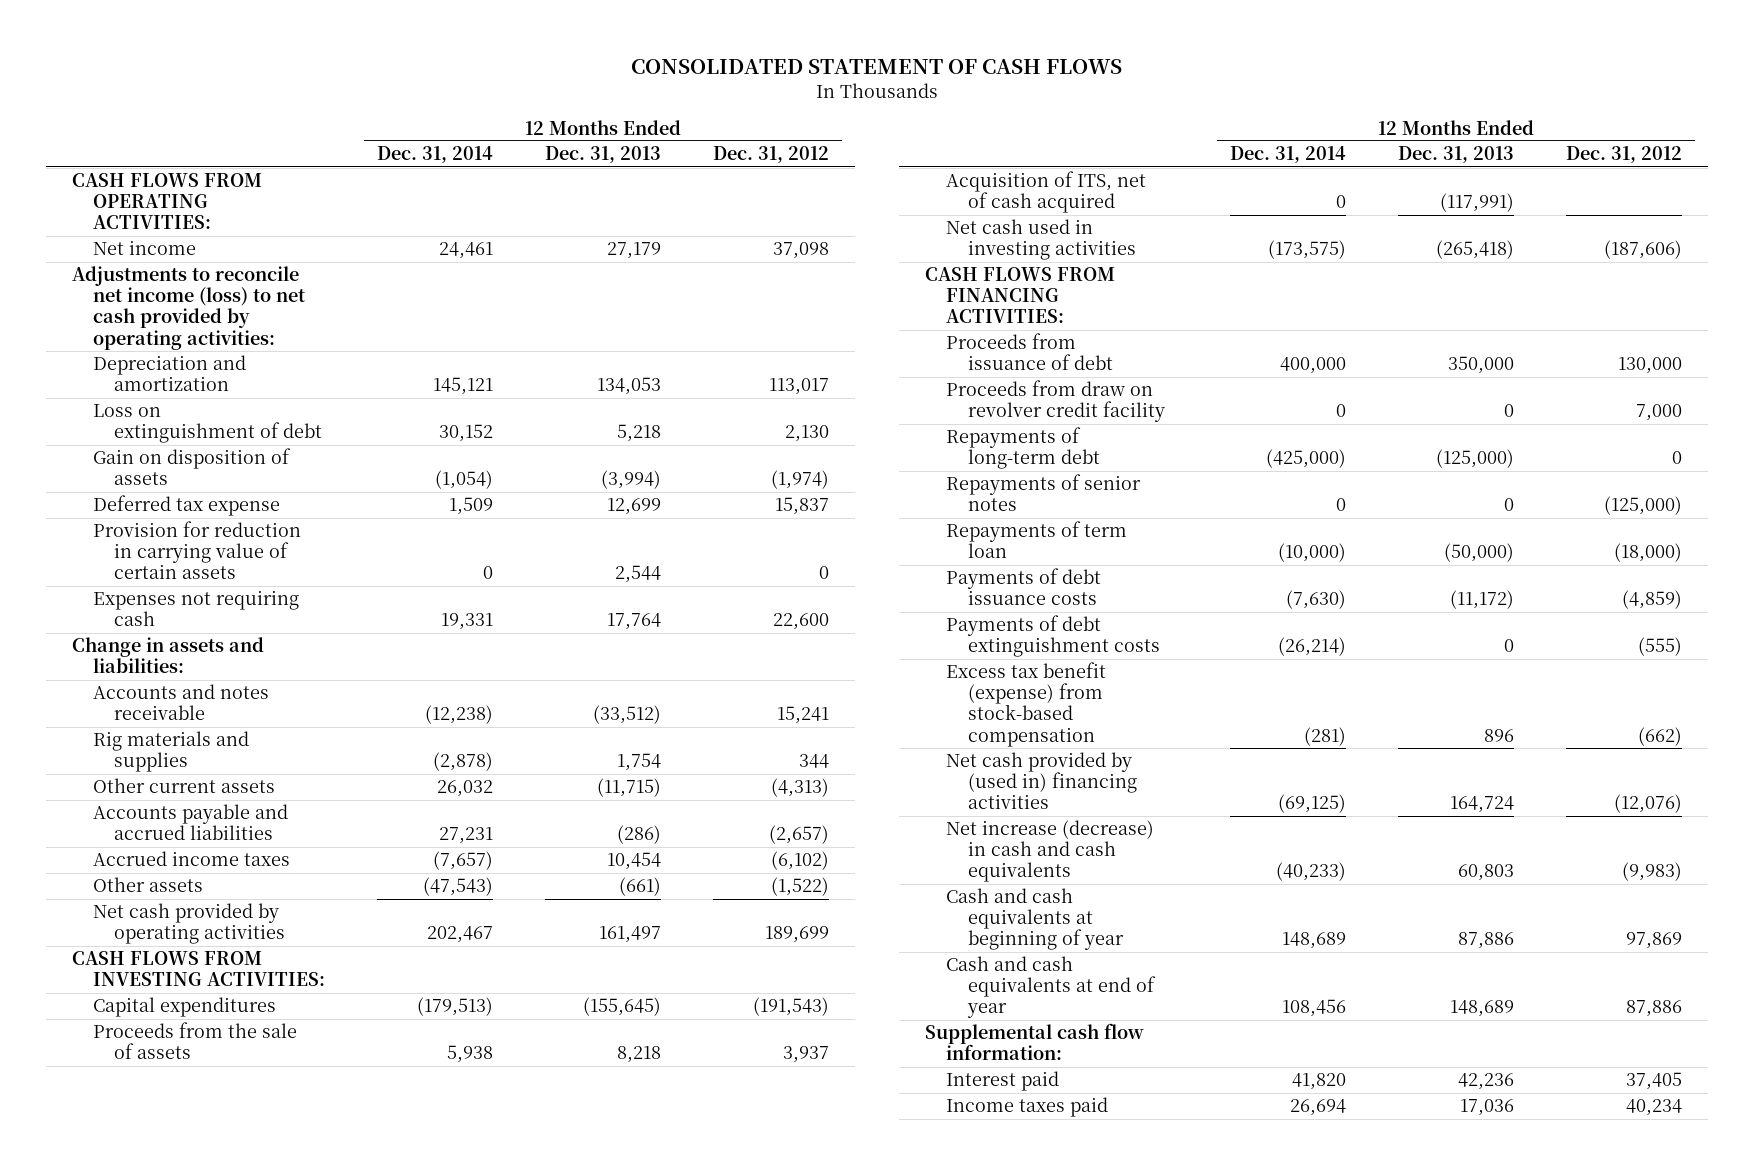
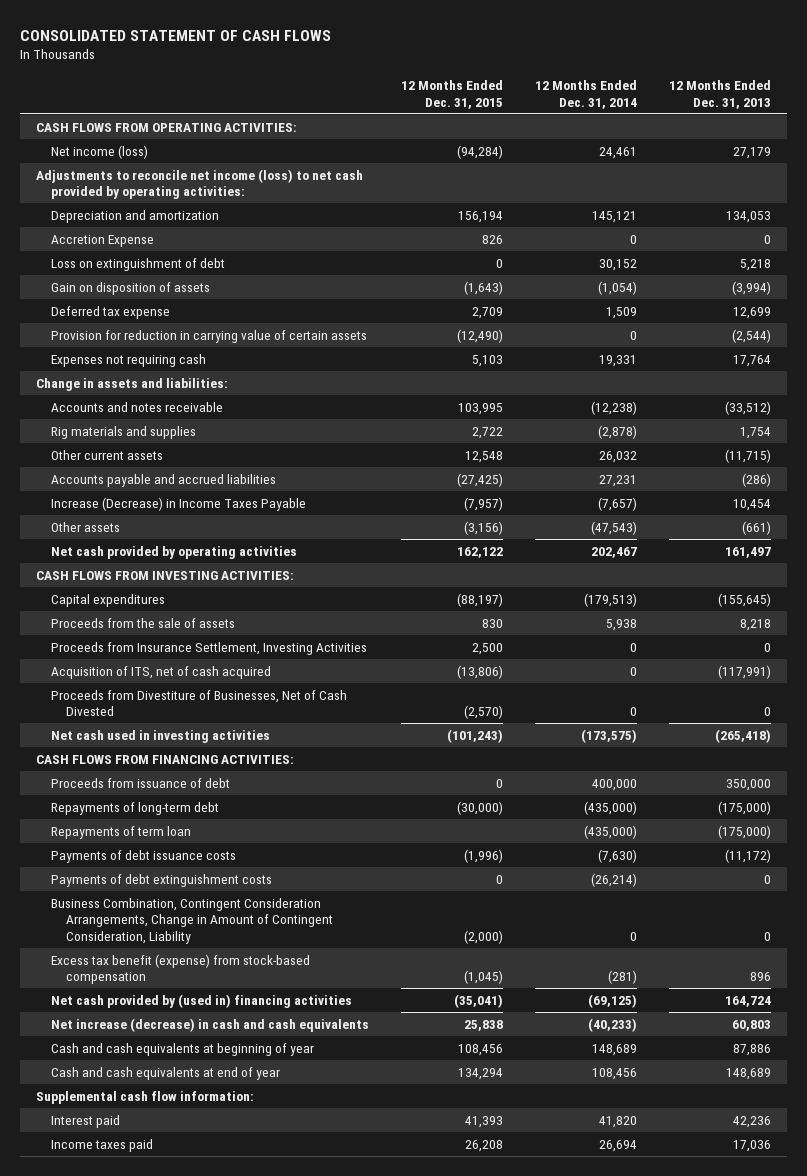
- | 12 Months Ended Dec. 31, 2014 | 12 Months Ended Dec. 31, 2013 | 12 Months Ended Dec. 31, 2012
+ | 12 Months Ended Dec. 31, 2015 | 12 Months Ended Dec. 31, 2014 | 12 Months Ended Dec. 31, 2013
- Net income | 24,461 | 27,179 | 37,098
+ Net income (loss) | (94,284) | 24,461 | 27,179
+ Accretion Expense | 826 | 0 | 0
- Provision for reduction in carrying value of certain assets | 0 | 2,544 | 0
+ Provision for reduction in carrying value of certain assets | (12,490) | 0 | (2,544)
- Accrued income taxes | (7,657) | 10,454 | (6,102)
+ Increase (Decrease) in Income Taxes Payable | (7,957) | (7,657) | 10,454
+ Proceeds from Insurance Settlement, Investing Activities | 2,500 | 0 | 0
+ Proceeds from Divestiture of Businesses, Net of Cash Divested | (2,570) | 0 | 0
- Proceeds from draw on revolver credit facility | 0 | 0 | 7,000
- Repayments of long-term debt | (425,000) | (125,000) | 0
- Repayments of senior notes | 0 | 0 | (125,000)
- Repayments of term loan | (10,000) | (50,000) | (18,000)
+ Repayments of long-term debt | (30,000) | (435,000) | (175,000)
+ Repayments of term loan | | (435,000) | (175,000)
+ Business Combination, Contingent Consideration Arrangements, Change in Amount of Contingent Consideration, Liability | (2,000) | 0 | 0

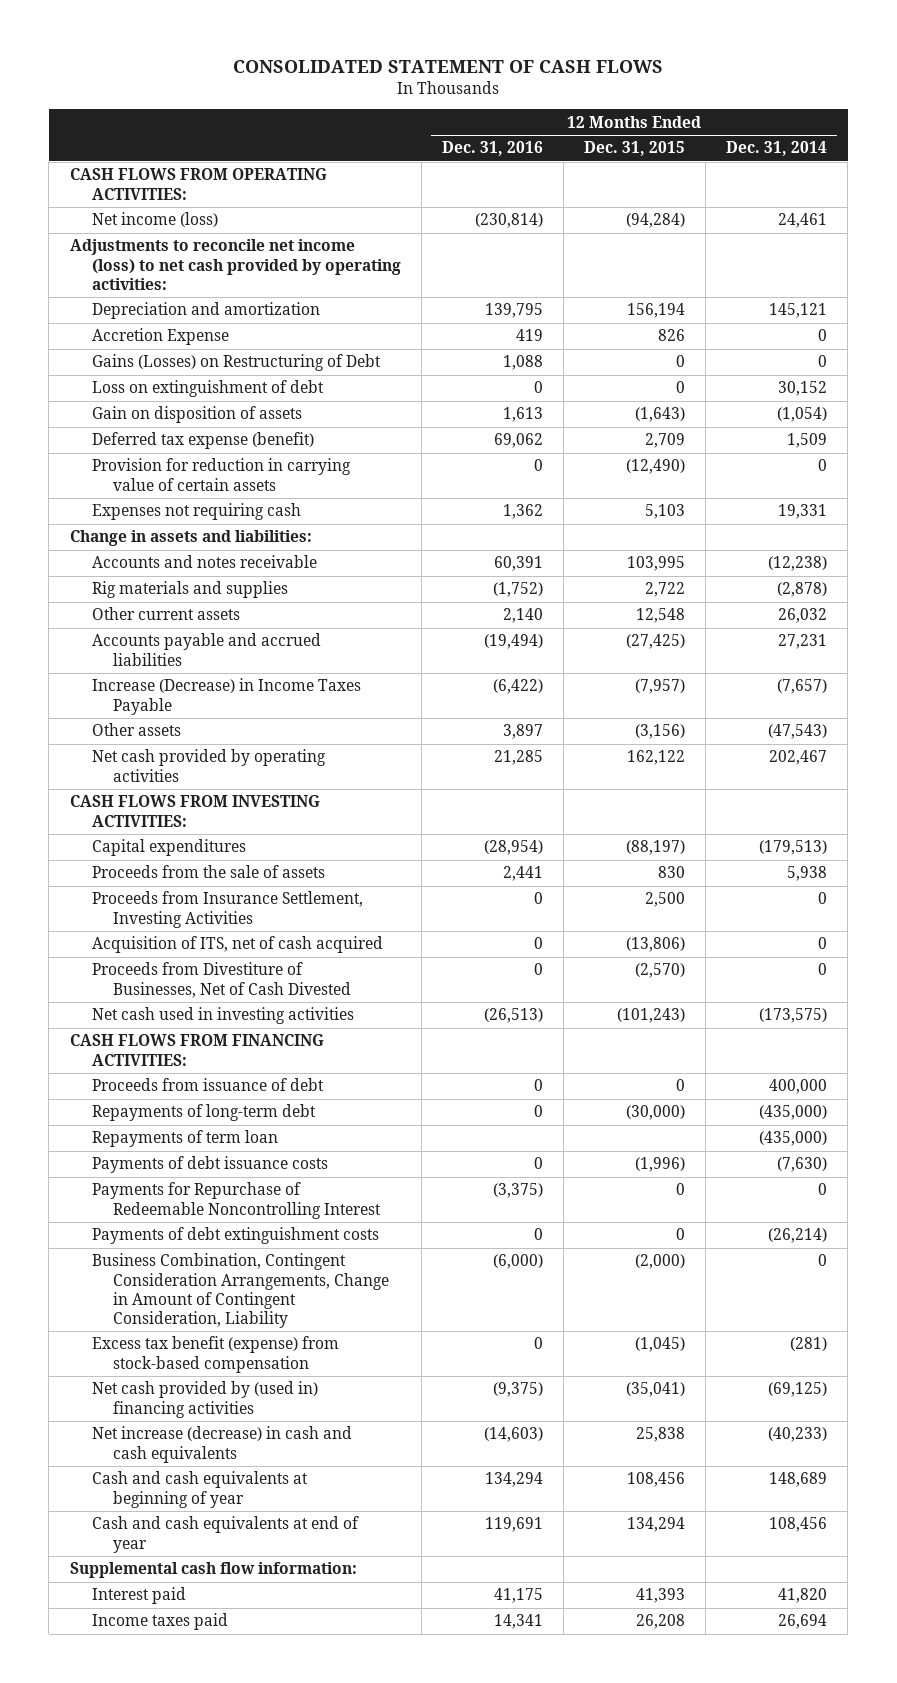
- | 12 Months Ended Dec. 31, 2015 | 12 Months Ended Dec. 31, 2014 | 12 Months Ended Dec. 31, 2013
+ | 12 Months Ended Dec. 31, 2016 | 12 Months Ended Dec. 31, 2015 | 12 Months Ended Dec. 31, 2014
+ Gains (Losses) on Restructuring of Debt | 1,088 | 0 | 0
- Deferred tax expense | 2,709 | 1,509 | 12,699
+ Deferred tax expense (benefit) | 69,062 | 2,709 | 1,509
+ Payments for Repurchase of Redeemable Noncontrolling Interest | (3,375) | 0 | 0

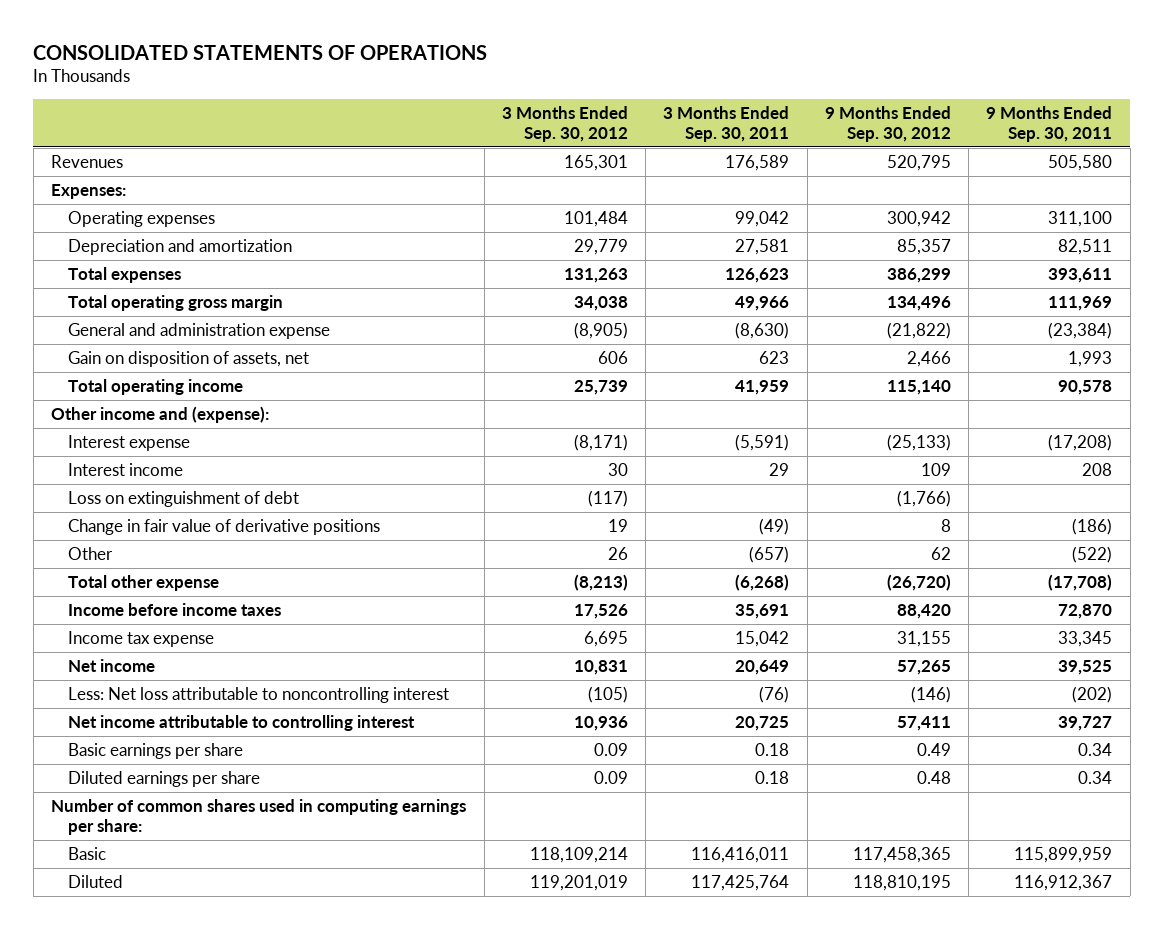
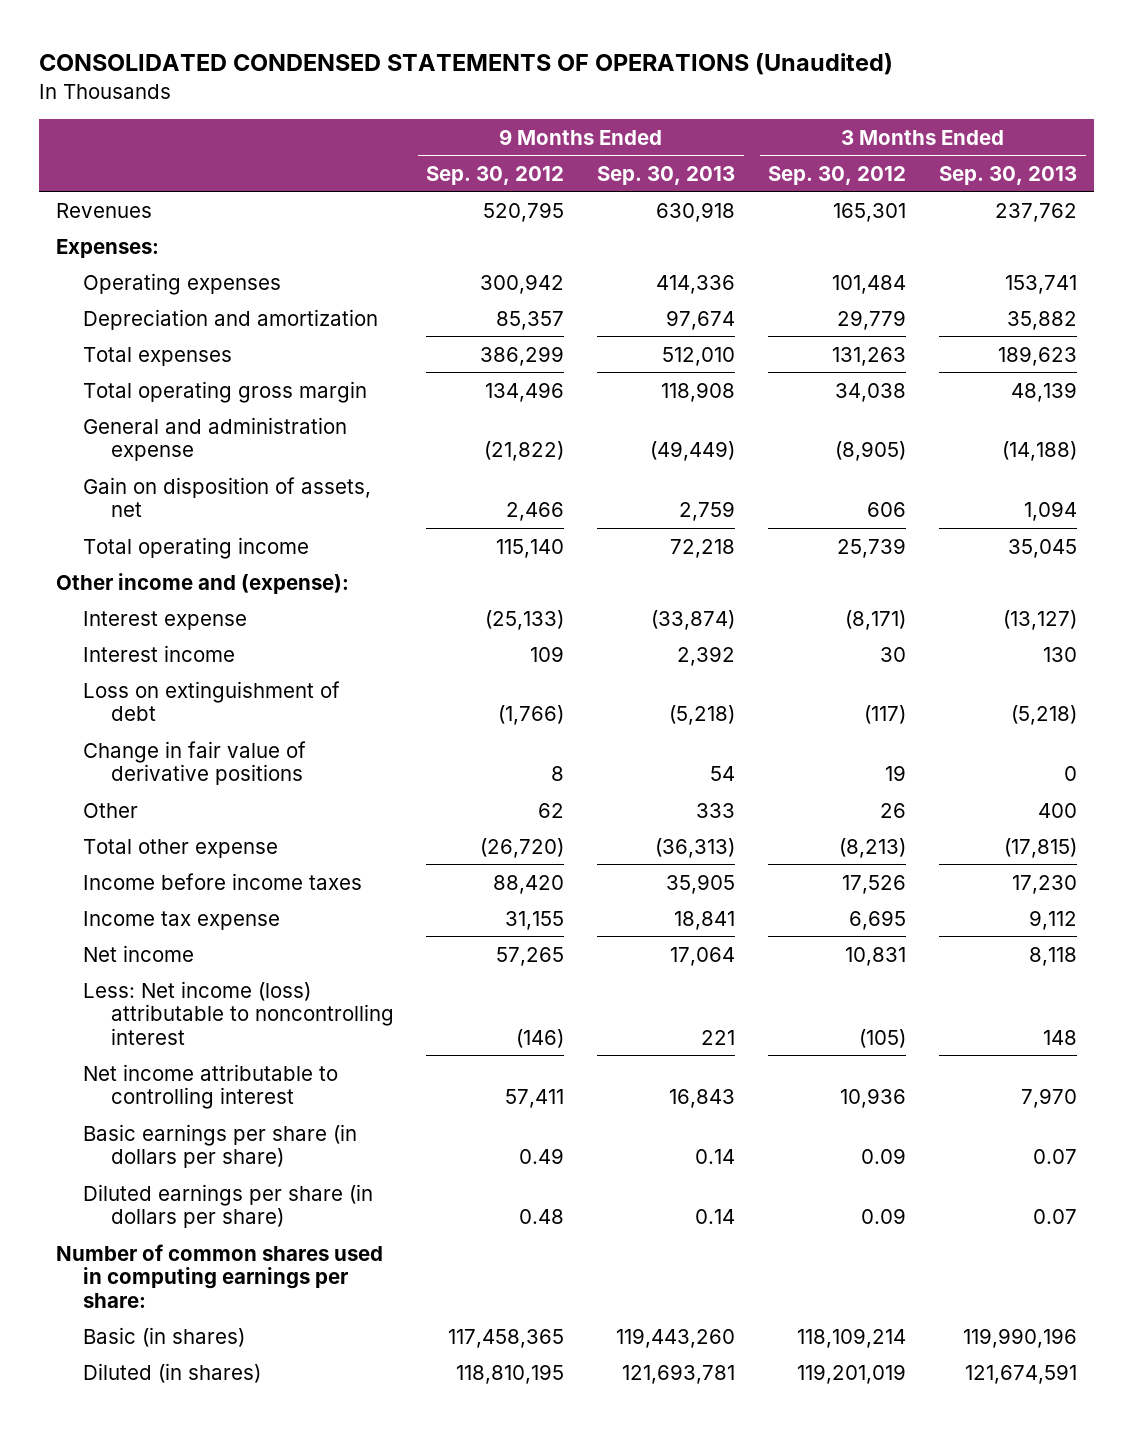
- CONSOLIDATED STATEMENTS OF OPERATIONS
+ CONSOLIDATED CONDENSED STATEMENTS OF OPERATIONS (Unaudited)
- | 3 Months Ended Sep. 30, 2012 | 3 Months Ended Sep. 30, 2011 | 9 Months Ended Sep. 30, 2012 | 9 Months Ended Sep. 30, 2011
+ | 9 Months Ended Sep. 30, 2012 | 9 Months Ended Sep. 30, 2013 | 3 Months Ended Sep. 30, 2012 | 3 Months Ended Sep. 30, 2013
- Less: Net loss attributable to noncontrolling interest | (105) | (76) | (146) | (202)
+ Less: Net income (loss) attributable to noncontrolling interest | (146) | 221 | (105) | 148
- Basic earnings per share | 0.09 | 0.18 | 0.49 | 0.34
- Diluted earnings per share | 0.09 | 0.18 | 0.48 | 0.34
+ Basic earnings per share (in dollars per share) | 0.49 | 0.14 | 0.09 | 0.07
+ Diluted earnings per share (in dollars per share) | 0.48 | 0.14 | 0.09 | 0.07
- Basic | 118,109,214 | 116,416,011 | 117,458,365 | 115,899,959
- Diluted | 119,201,019 | 117,425,764 | 118,810,195 | 116,912,367
+ Basic (in shares) | 117,458,365 | 119,443,260 | 118,109,214 | 119,990,196
+ Diluted (in shares) | 118,810,195 | 121,693,781 | 119,201,019 | 121,674,591

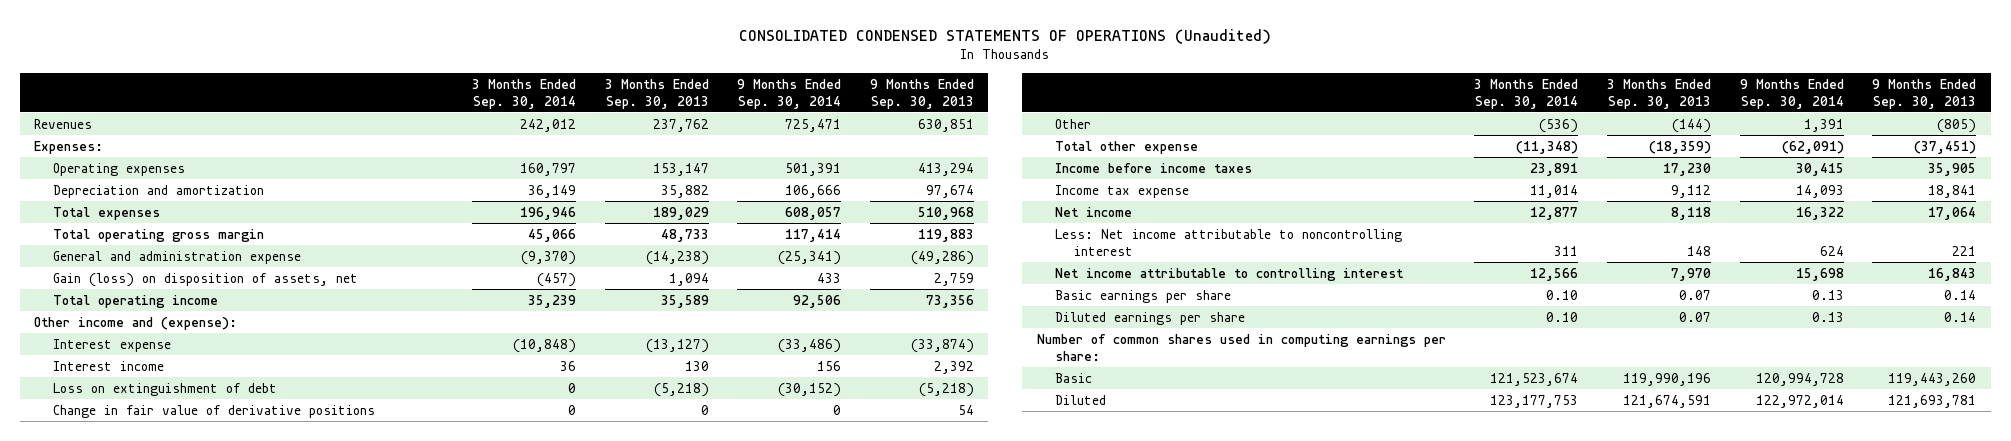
- | 9 Months Ended Sep. 30, 2012 | 9 Months Ended Sep. 30, 2013 | 3 Months Ended Sep. 30, 2012 | 3 Months Ended Sep. 30, 2013
+ | 3 Months Ended Sep. 30, 2014 | 3 Months Ended Sep. 30, 2013 | 9 Months Ended Sep. 30, 2014 | 9 Months Ended Sep. 30, 2013
- Revenues | 520,795 | 630,918 | 165,301 | 237,762
+ Revenues | 242,012 | 237,762 | 725,471 | 630,851
- Operating expenses | 300,942 | 414,336 | 101,484 | 153,741
+ Operating expenses | 160,797 | 153,147 | 501,391 | 413,294
- Total expenses | 386,299 | 512,010 | 131,263 | 189,623
- Total operating gross margin | 134,496 | 118,908 | 34,038 | 48,139
- General and administration expense | (21,822) | (49,449) | (8,905) | (14,188)
- Gain on disposition of assets, net | 2,466 | 2,759 | 606 | 1,094
- Total operating income | 115,140 | 72,218 | 25,739 | 35,045
+ Total expenses | 196,946 | 189,029 | 608,057 | 510,968
+ Total operating gross margin | 45,066 | 48,733 | 117,414 | 119,883
+ General and administration expense | (9,370) | (14,238) | (25,341) | (49,286)
+ Gain (loss) on disposition of assets, net | (457) | 1,094 | 433 | 2,759
+ Total operating income | 35,239 | 35,589 | 92,506 | 73,356
- Other | 62 | 333 | 26 | 400
- Total other expense | (26,720) | (36,313) | (8,213) | (17,815)
+ Other | (536) | (144) | 1,391 | (805)
+ Total other expense | (11,348) | (18,359) | (62,091) | (37,451)
- Less: Net income (loss) attributable to noncontrolling interest | (146) | 221 | (105) | 148
+ Less: Net income attributable to noncontrolling interest | 311 | 148 | 624 | 221
- Basic earnings per share (in dollars per share) | 0.49 | 0.14 | 0.09 | 0.07
- Diluted earnings per share (in dollars per share) | 0.48 | 0.14 | 0.09 | 0.07
+ Basic earnings per share | 0.10 | 0.07 | 0.13 | 0.14
+ Diluted earnings per share | 0.10 | 0.07 | 0.13 | 0.14
- Basic (in shares) | 117,458,365 | 119,443,260 | 118,109,214 | 119,990,196
- Diluted (in shares) | 118,810,195 | 121,693,781 | 119,201,019 | 121,674,591
+ Basic | 121,523,674 | 119,990,196 | 120,994,728 | 119,443,260
+ Diluted | 123,177,753 | 121,674,591 | 122,972,014 | 121,693,781

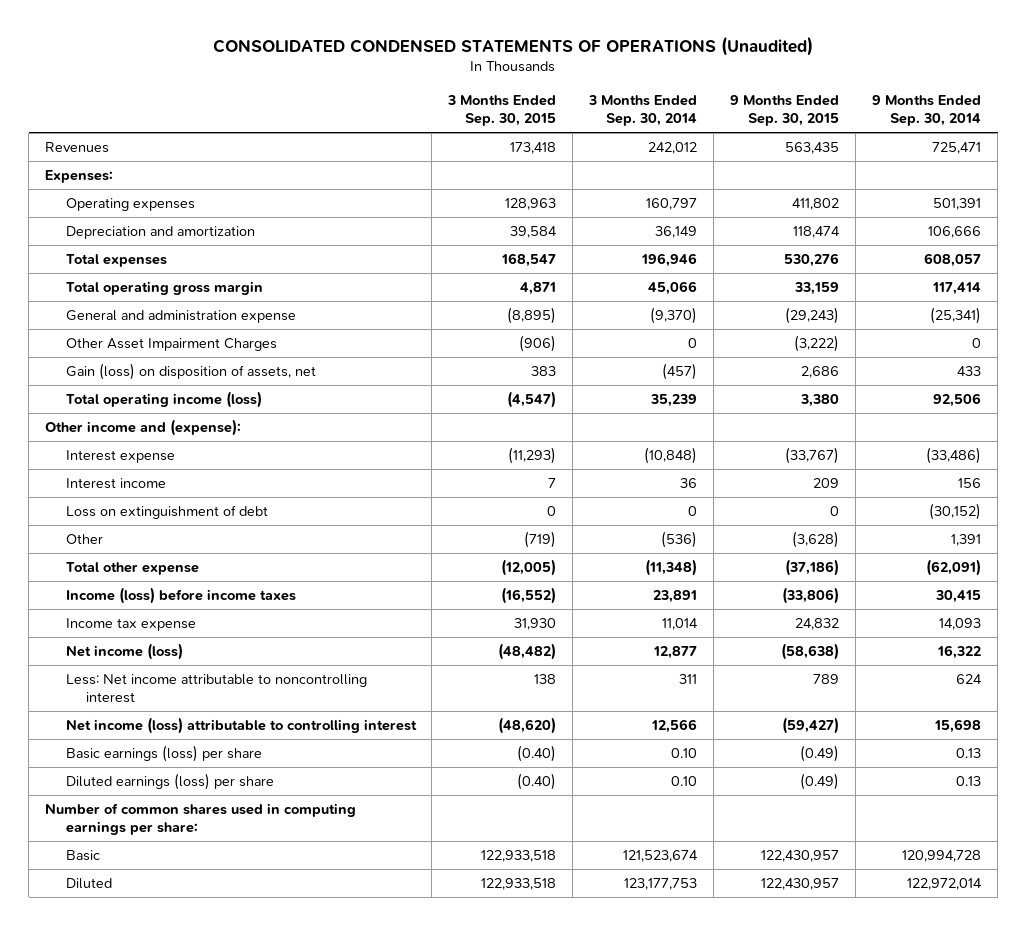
- | 3 Months Ended Sep. 30, 2014 | 3 Months Ended Sep. 30, 2013 | 9 Months Ended Sep. 30, 2014 | 9 Months Ended Sep. 30, 2013
+ | 3 Months Ended Sep. 30, 2015 | 3 Months Ended Sep. 30, 2014 | 9 Months Ended Sep. 30, 2015 | 9 Months Ended Sep. 30, 2014
+ Other Asset Impairment Charges | (906) | 0 | (3,222) | 0
- Total operating income | 35,239 | 35,589 | 92,506 | 73,356
+ Total operating income (loss) | (4,547) | 35,239 | 3,380 | 92,506
- Change in fair value of derivative positions | 0 | 0 | 0 | 54
- Income before income taxes | 23,891 | 17,230 | 30,415 | 35,905
+ Income (loss) before income taxes | (16,552) | 23,891 | (33,806) | 30,415
- Net income | 12,877 | 8,118 | 16,322 | 17,064
+ Net income (loss) | (48,482) | 12,877 | (58,638) | 16,322
- Net income attributable to controlling interest | 12,566 | 7,970 | 15,698 | 16,843
- Basic earnings per share | 0.10 | 0.07 | 0.13 | 0.14
- Diluted earnings per share | 0.10 | 0.07 | 0.13 | 0.14
+ Net income (loss) attributable to controlling interest | (48,620) | 12,566 | (59,427) | 15,698
+ Basic earnings (loss) per share | (0.40) | 0.10 | (0.49) | 0.13
+ Diluted earnings (loss) per share | (0.40) | 0.10 | (0.49) | 0.13

